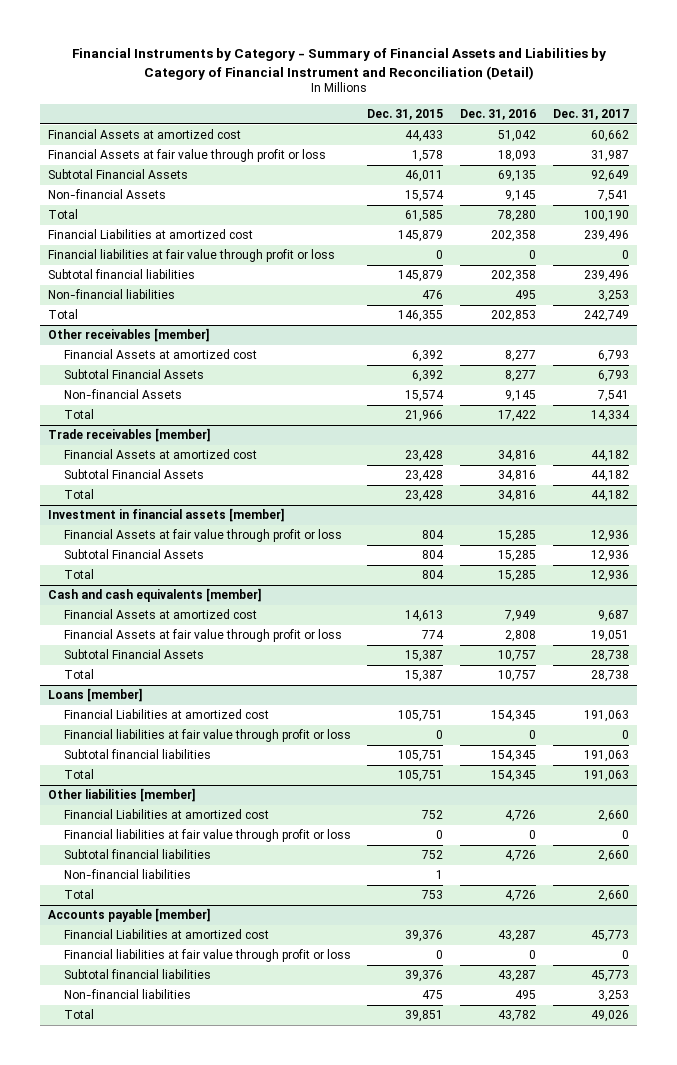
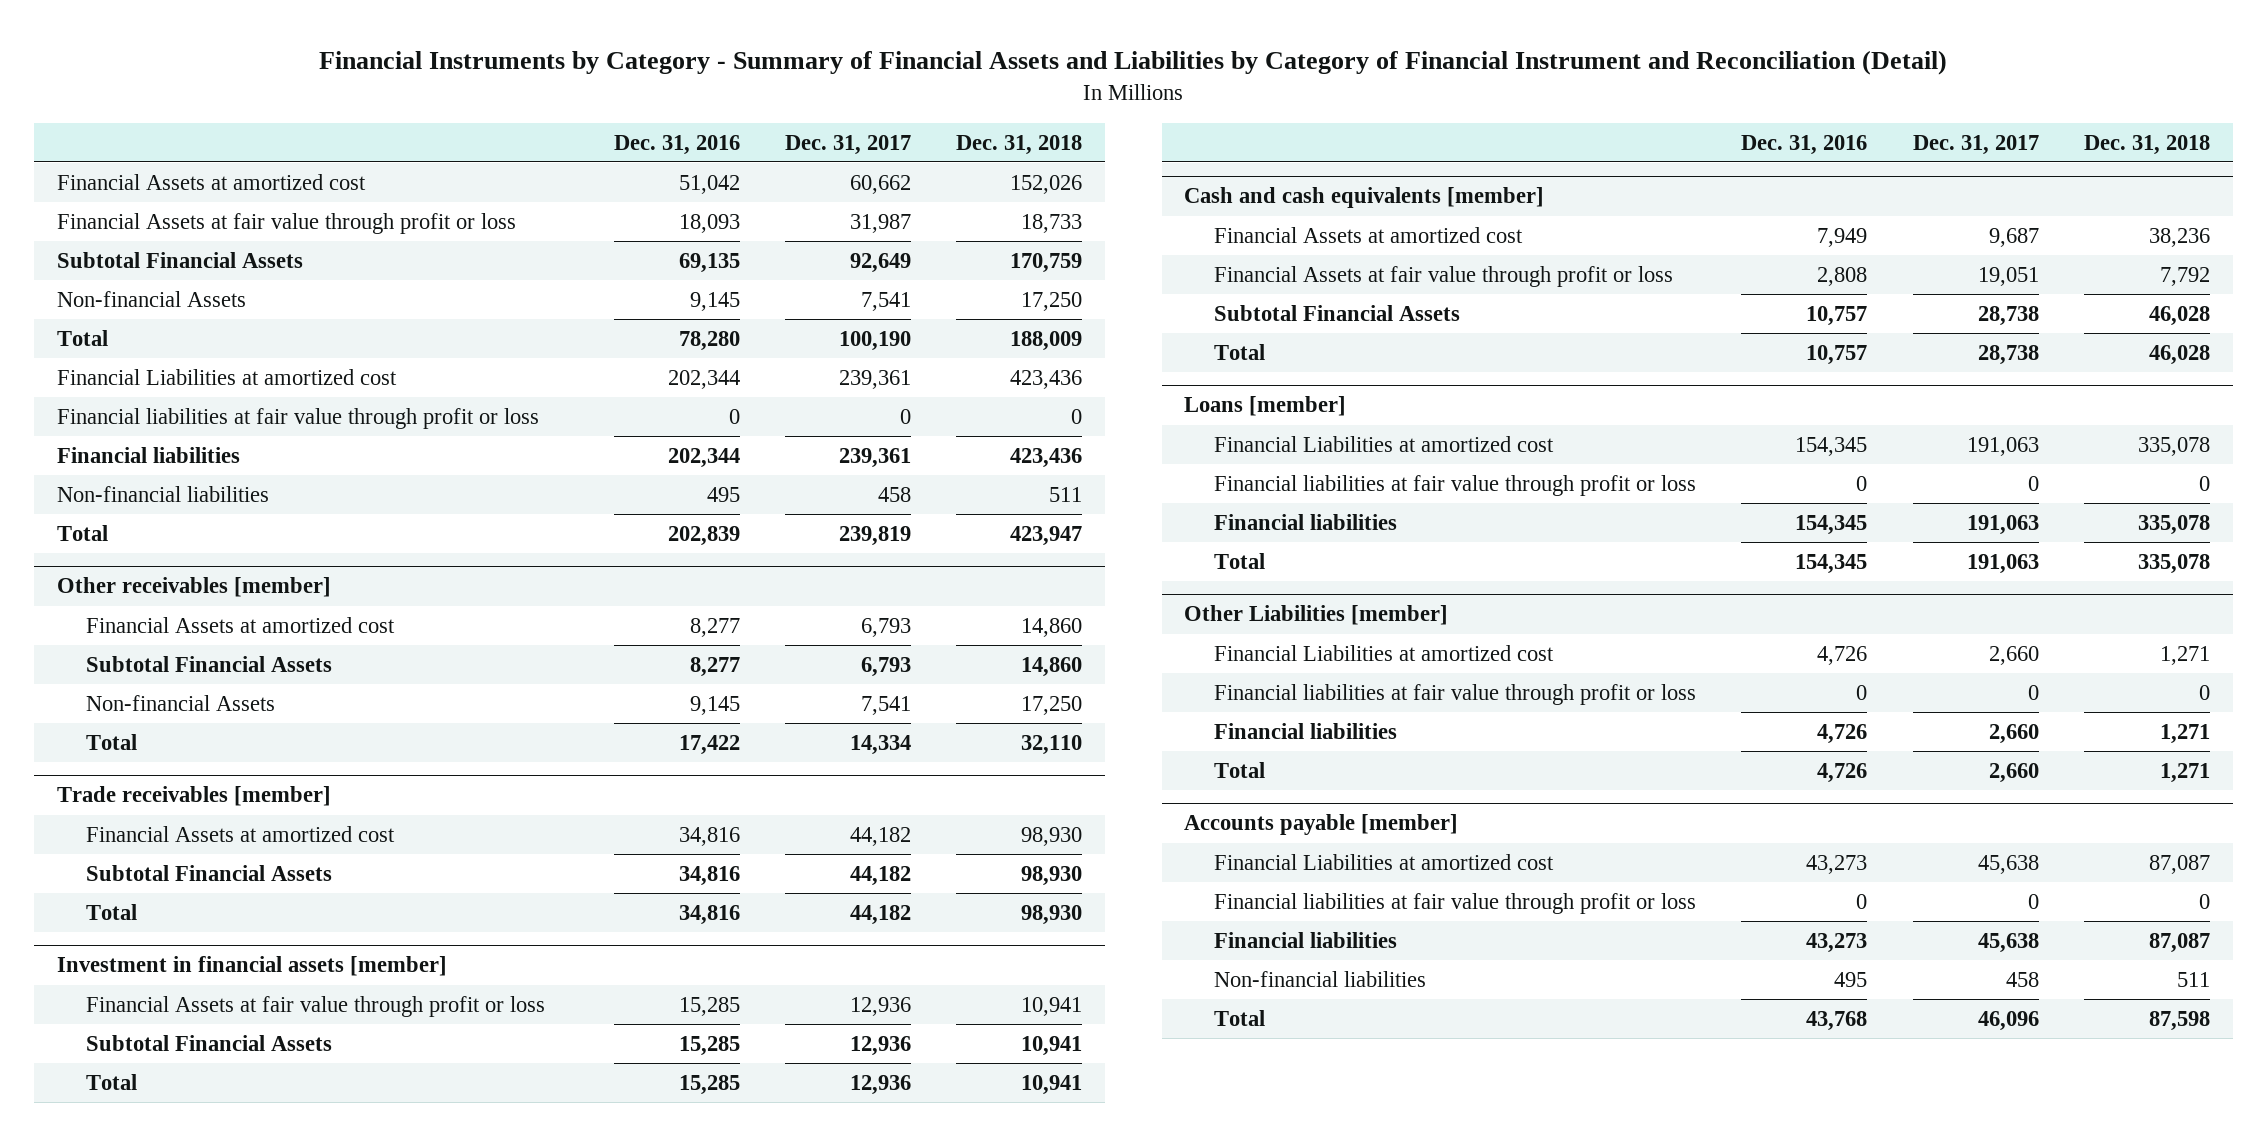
- | Dec. 31, 2015 | Dec. 31, 2016 | Dec. 31, 2017
+ | Dec. 31, 2016 | Dec. 31, 2017 | Dec. 31, 2018
- Financial Liabilities at amortized cost | 145,879 | 202,358 | 239,496
+ Financial Liabilities at amortized cost | 202,344 | 239,361 | 423,436
- Subtotal financial liabilities | 145,879 | 202,358 | 239,496
- Non-financial liabilities | 476 | 495 | 3,253
- Total | 146,355 | 202,853 | 242,749
+ Financial liabilities | 202,344 | 239,361 | 423,436
+ Non-financial liabilities | 495 | 458 | 511
+ Total | 202,839 | 239,819 | 423,947
@ Loans [member]
- Subtotal financial liabilities | 105,751 | 154,345 | 191,063
+ Financial liabilities | 154,345 | 191,063 | 335,078
- Other liabilities [member]
+ Other Liabilities [member]
- Subtotal financial liabilities | 752 | 4,726 | 2,660
- Non-financial liabilities | 1 | |
+ Financial liabilities | 4,726 | 2,660 | 1,271
@ Accounts payable [member]
- Financial Liabilities at amortized cost | 39,376 | 43,287 | 45,773
+ Financial Liabilities at amortized cost | 43,273 | 45,638 | 87,087
- Subtotal financial liabilities | 39,376 | 43,287 | 45,773
- Non-financial liabilities | 475 | 495 | 3,253
- Total | 39,851 | 43,782 | 49,026
+ Financial liabilities | 43,273 | 45,638 | 87,087
+ Non-financial liabilities | 495 | 458 | 511
+ Total | 43,768 | 46,096 | 87,598

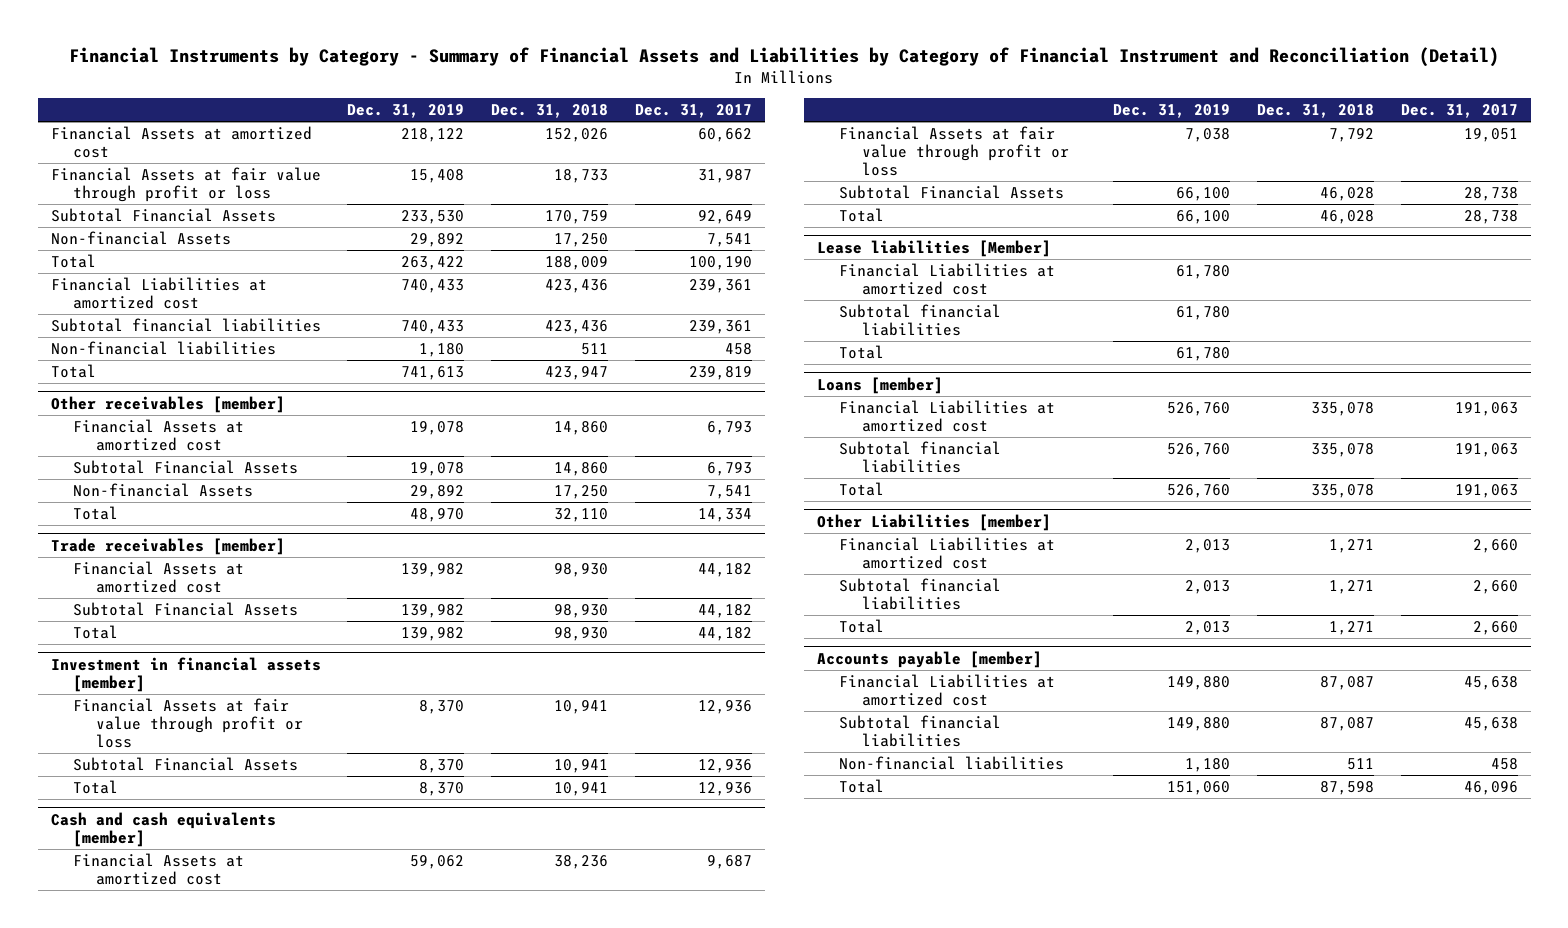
- | Dec. 31, 2016 | Dec. 31, 2017 | Dec. 31, 2018
+ | Dec. 31, 2019 | Dec. 31, 2018 | Dec. 31, 2017
- Financial liabilities at fair value through profit or loss | 0 | 0 | 0
- Financial liabilities | 202,344 | 239,361 | 423,436
+ Subtotal financial liabilities | 740,433 | 423,436 | 239,361
+ Lease liabilities [Member]
+ Financial Liabilities at amortized cost | 61,780 | |
+ Subtotal financial liabilities | 61,780 | |
+ Total | 61,780 | |
@ Loans [member]
- Financial liabilities at fair value through profit or loss | 0 | 0 | 0
- Financial liabilities | 154,345 | 191,063 | 335,078
+ Subtotal financial liabilities | 526,760 | 335,078 | 191,063
@ Other Liabilities [member]
- Financial liabilities at fair value through profit or loss | 0 | 0 | 0
- Financial liabilities | 4,726 | 2,660 | 1,271
+ Subtotal financial liabilities | 2,013 | 1,271 | 2,660
@ Accounts payable [member]
- Financial liabilities at fair value through profit or loss | 0 | 0 | 0
- Financial liabilities | 43,273 | 45,638 | 87,087
+ Subtotal financial liabilities | 149,880 | 87,087 | 45,638

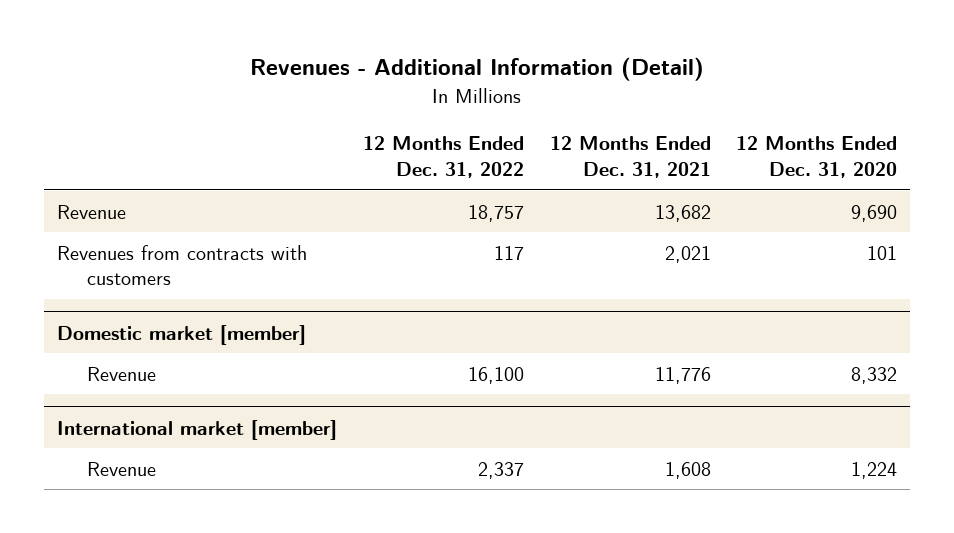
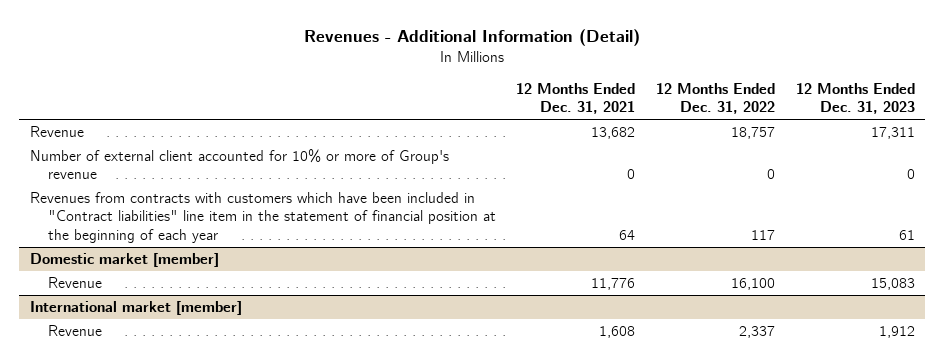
- | 12 Months Ended Dec. 31, 2022 | 12 Months Ended Dec. 31, 2021 | 12 Months Ended Dec. 31, 2020
+ | 12 Months Ended Dec. 31, 2021 | 12 Months Ended Dec. 31, 2022 | 12 Months Ended Dec. 31, 2023
- Revenues from contracts with customers | 117 | 2,021 | 101
+ Number of external client accounted for 10% or more of Group's revenue | 0 | 0 | 0
+ Revenues from contracts with customers which have been included in "Contract liabilities" line item in the statement of financial position at the beginning of each year | 64 | 117 | 61

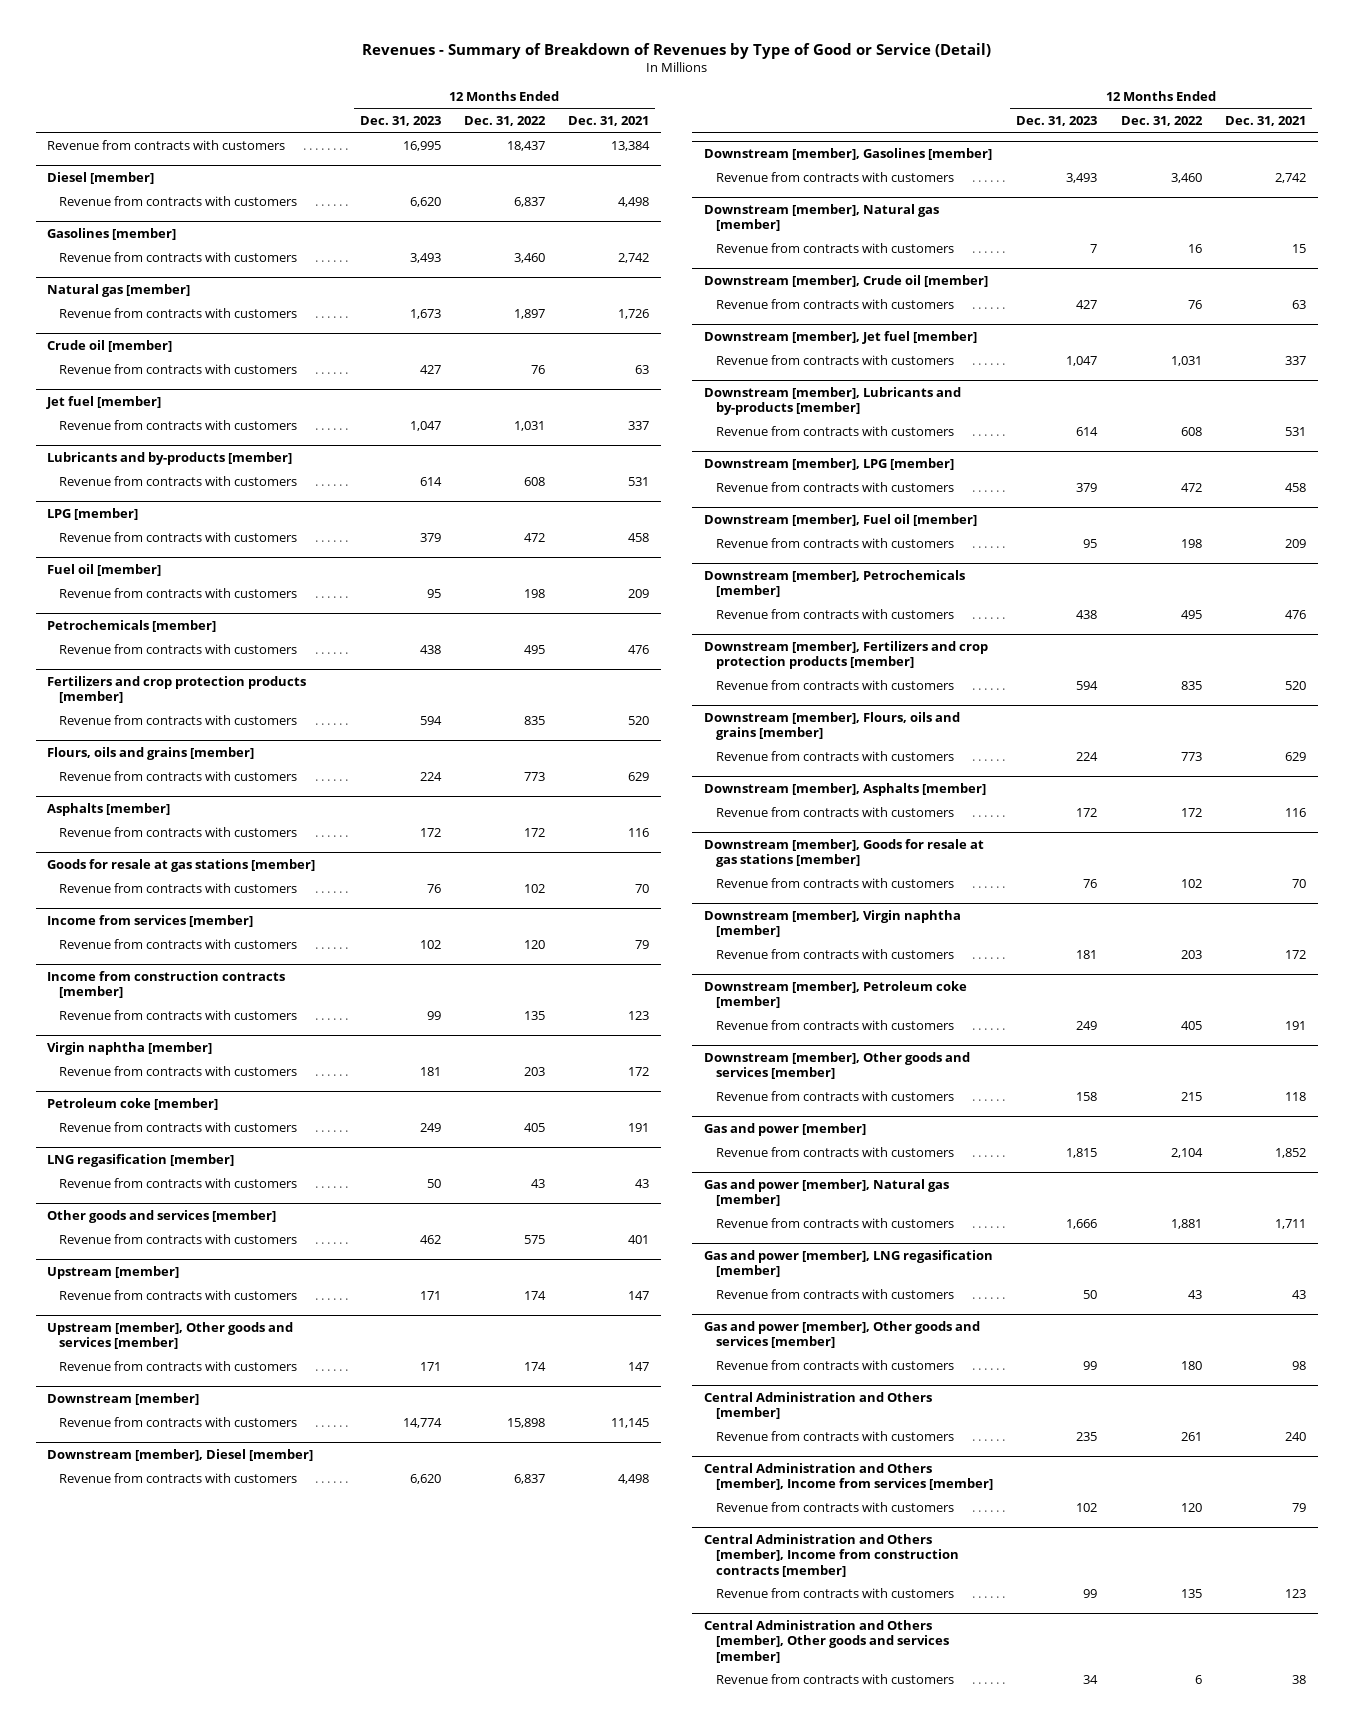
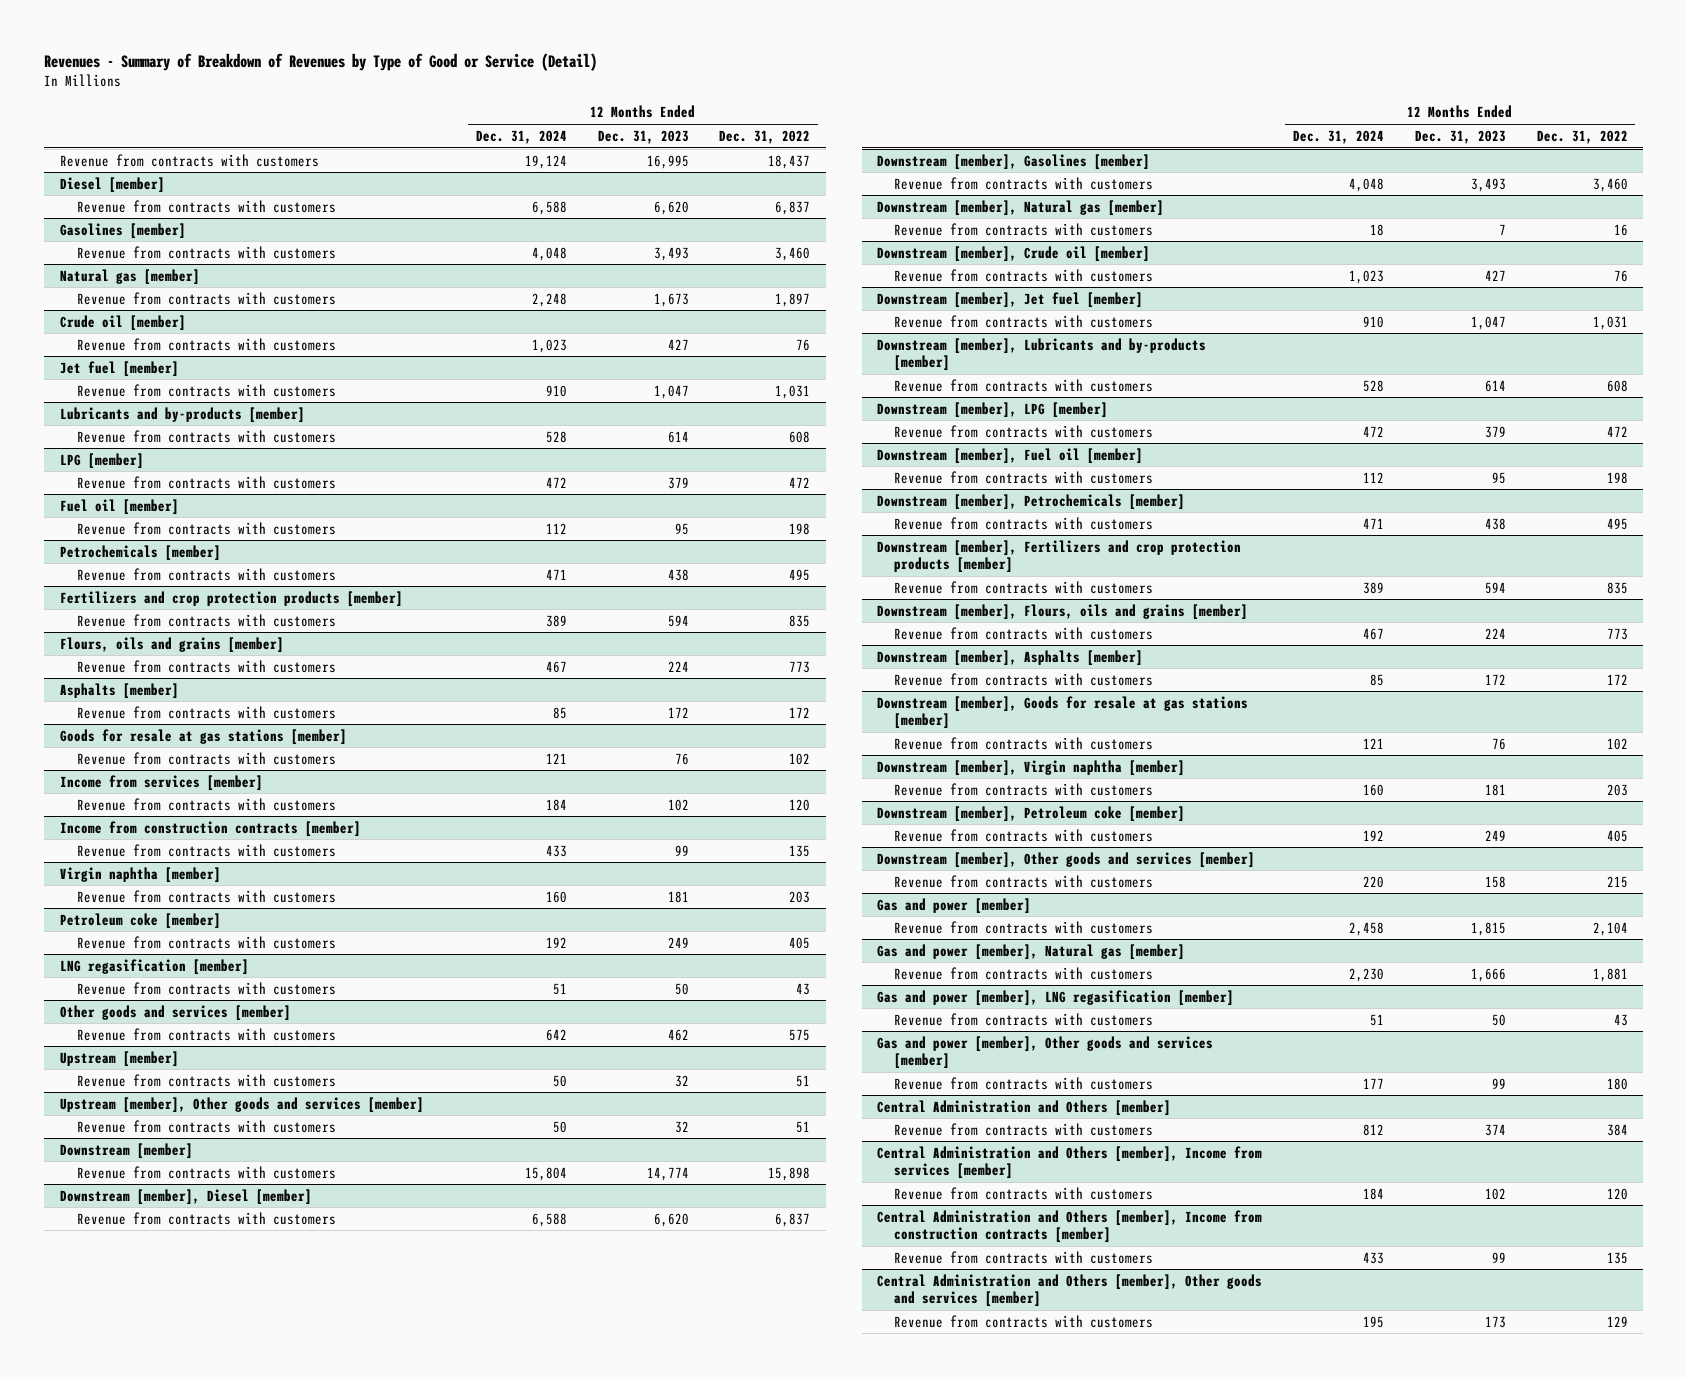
- | 12 Months Ended Dec. 31, 2023 | 12 Months Ended Dec. 31, 2022 | 12 Months Ended Dec. 31, 2021
+ | 12 Months Ended Dec. 31, 2024 | 12 Months Ended Dec. 31, 2023 | 12 Months Ended Dec. 31, 2022
@ Upstream [member]
- Revenue from contracts with customers | 171 | 174 | 147
+ Revenue from contracts with customers | 50 | 32 | 51
@ Upstream [member], Other goods and services [member]
- Revenue from contracts with customers | 171 | 174 | 147
+ Revenue from contracts with customers | 50 | 32 | 51
@ Central Administration and Others [member]
- Revenue from contracts with customers | 235 | 261 | 240
+ Revenue from contracts with customers | 812 | 374 | 384
@ Central Administration and Others [member], Other goods and services [member]
- Revenue from contracts with customers | 34 | 6 | 38
+ Revenue from contracts with customers | 195 | 173 | 129

